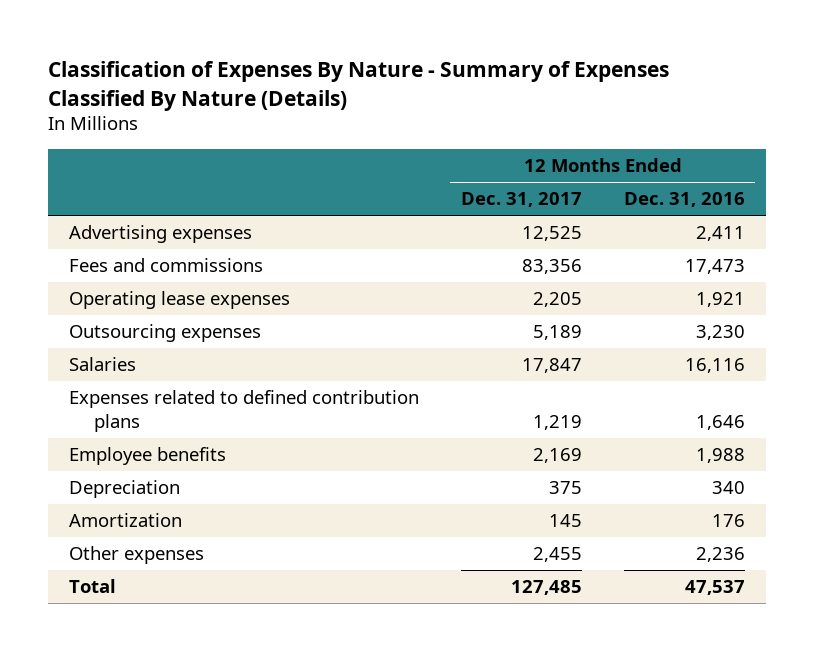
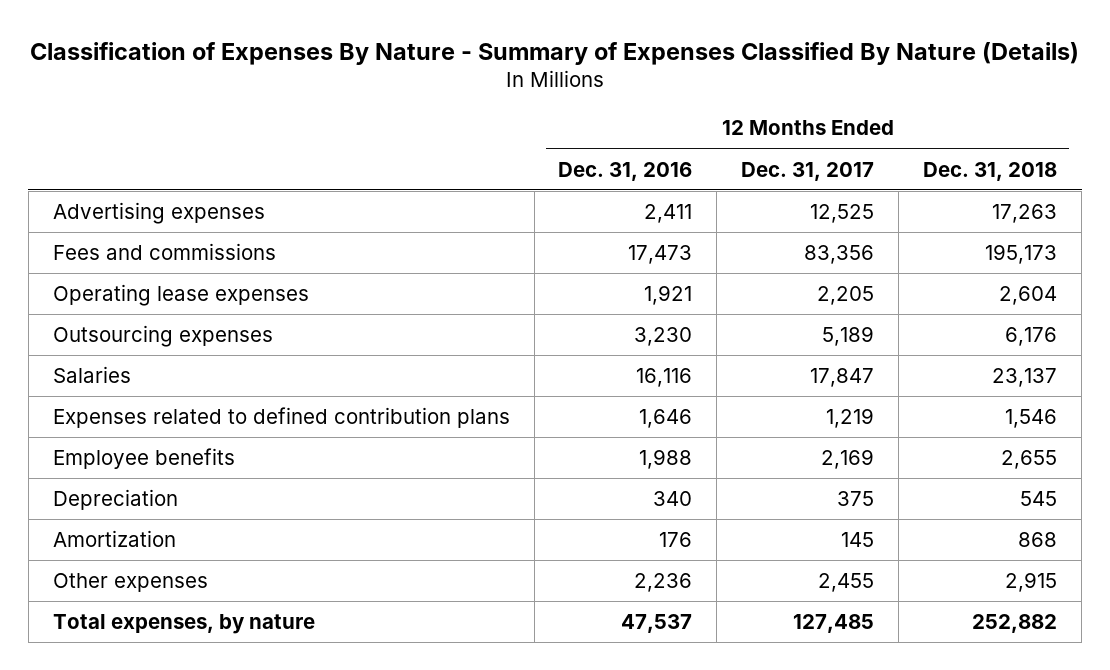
- | 12 Months Ended Dec. 31, 2017 | 12 Months Ended Dec. 31, 2016
+ | 12 Months Ended Dec. 31, 2016 | 12 Months Ended Dec. 31, 2017 | 12 Months Ended Dec. 31, 2018
- Total | 127,485 | 47,537
+ Total expenses, by nature | 47,537 | 127,485 | 252,882

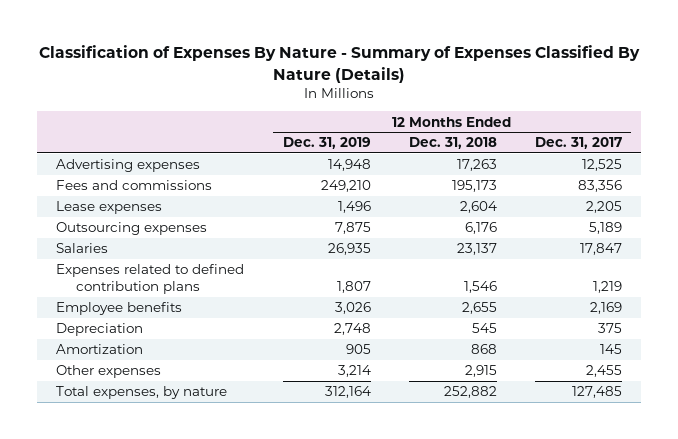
- | 12 Months Ended Dec. 31, 2016 | 12 Months Ended Dec. 31, 2017 | 12 Months Ended Dec. 31, 2018
+ | 12 Months Ended Dec. 31, 2019 | 12 Months Ended Dec. 31, 2018 | 12 Months Ended Dec. 31, 2017
- Operating lease expenses | 1,921 | 2,205 | 2,604
+ Lease expenses | 1,496 | 2,604 | 2,205

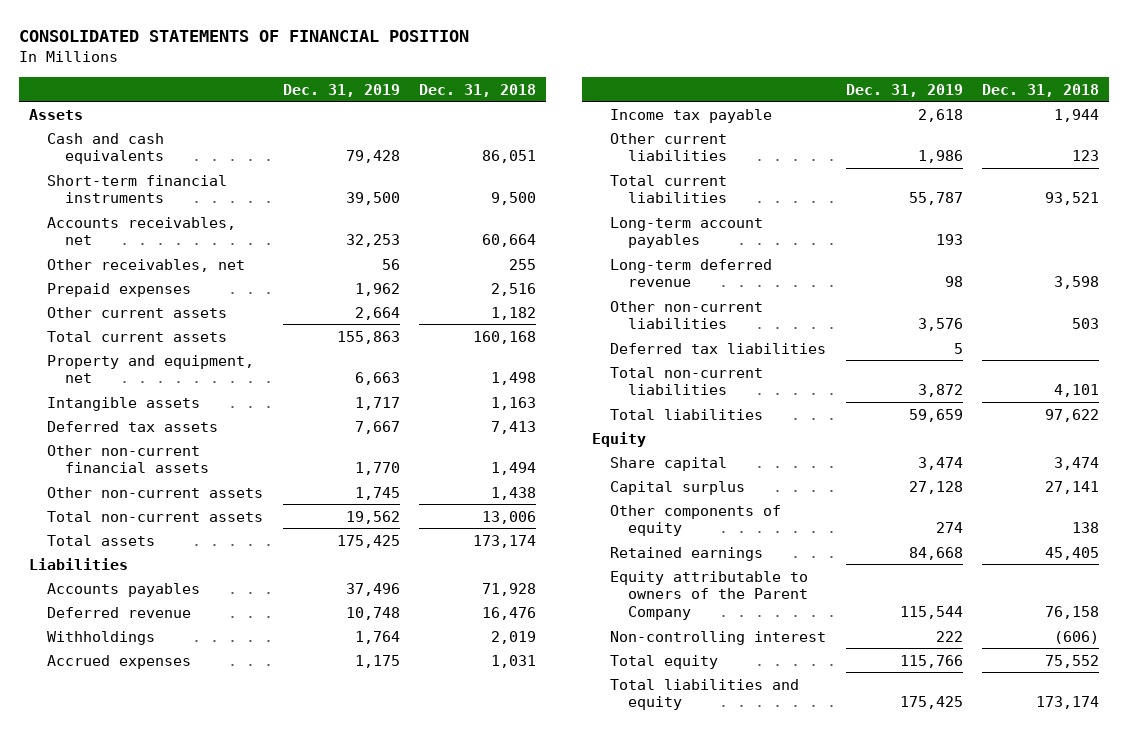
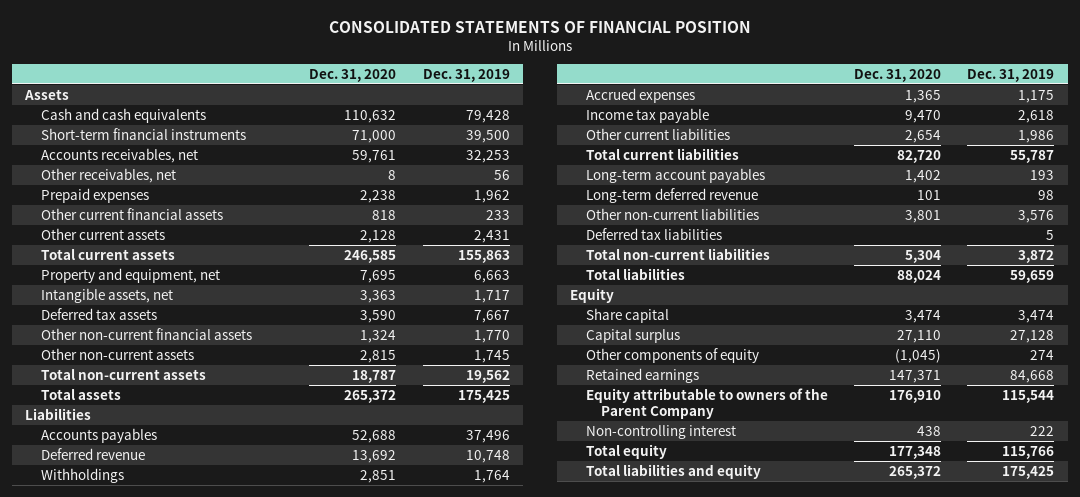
- | Dec. 31, 2019 | Dec. 31, 2018
+ | Dec. 31, 2020 | Dec. 31, 2019
- Other current assets | 2,664 | 1,182
+ Other current financial assets | 818 | 233
+ Other current assets | 2,128 | 2,431
- Intangible assets | 1,717 | 1,163
+ Intangible assets, net | 3,363 | 1,717

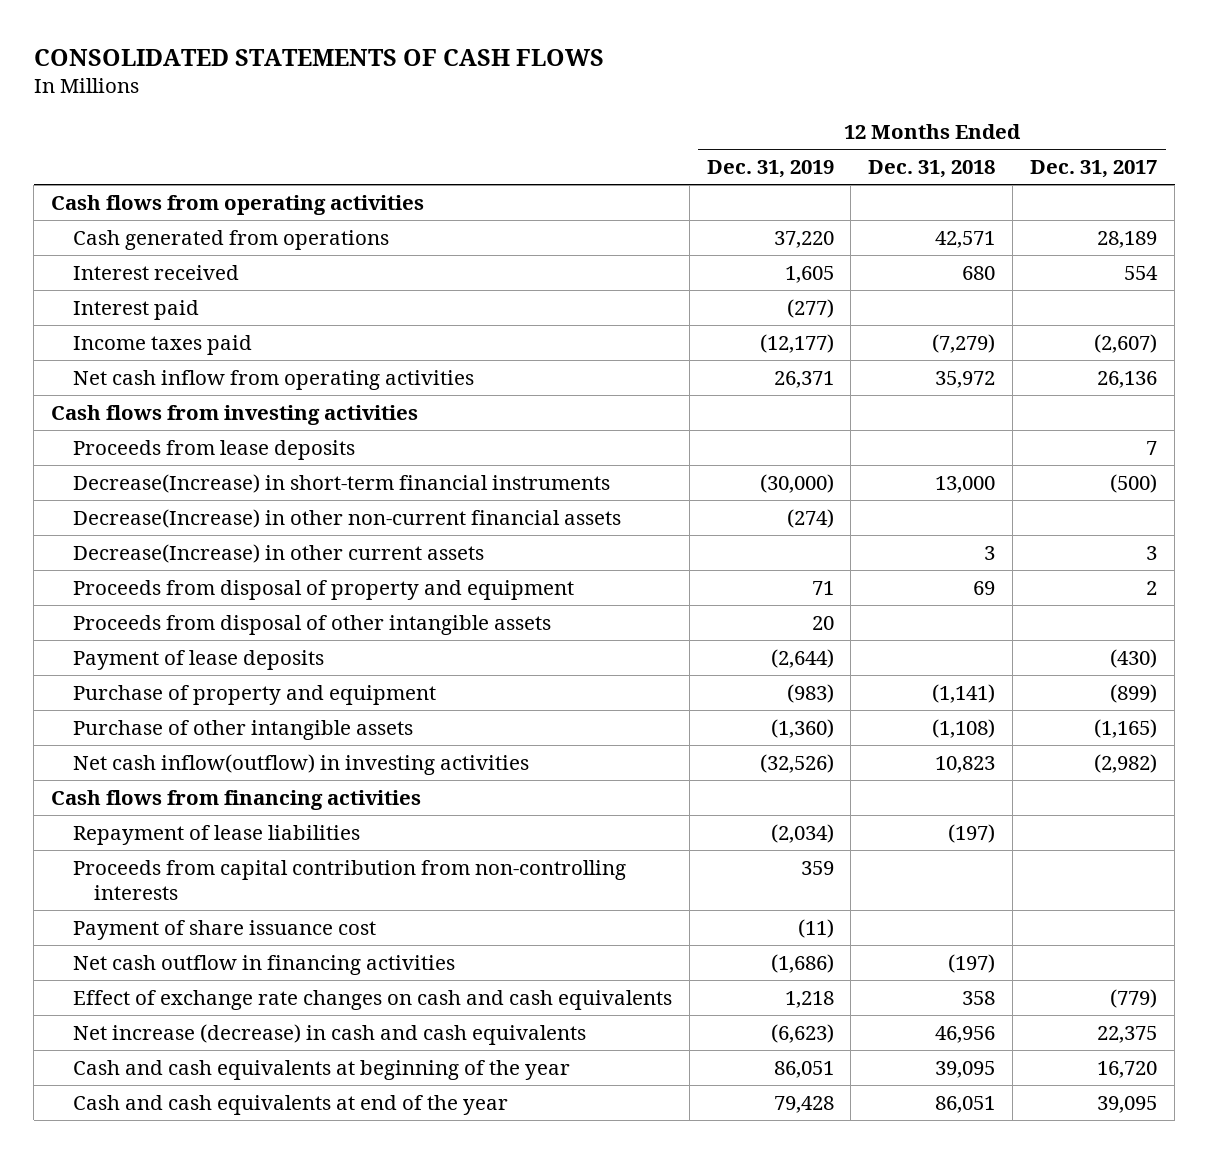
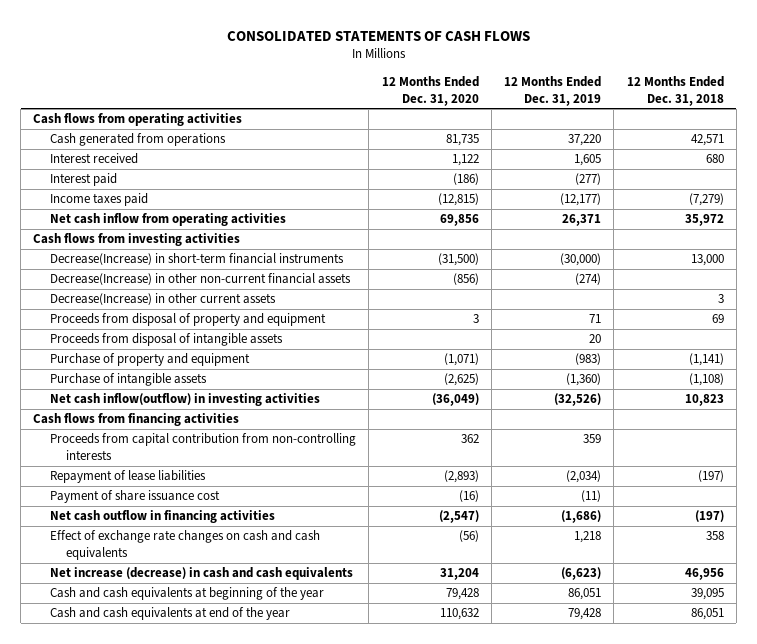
- | 12 Months Ended Dec. 31, 2019 | 12 Months Ended Dec. 31, 2018 | 12 Months Ended Dec. 31, 2017
+ | 12 Months Ended Dec. 31, 2020 | 12 Months Ended Dec. 31, 2019 | 12 Months Ended Dec. 31, 2018
- Proceeds from lease deposits | | | 7
- Proceeds from disposal of other intangible assets | 20 | |
- Payment of lease deposits | (2,644) | | (430)
+ Proceeds from disposal of intangible assets | | 20 |
- Purchase of other intangible assets | (1,360) | (1,108) | (1,165)
+ Purchase of intangible assets | (2,625) | (1,360) | (1,108)
moved down: Repayment of lease liabilities | (2,893) | (2,034) | (197)

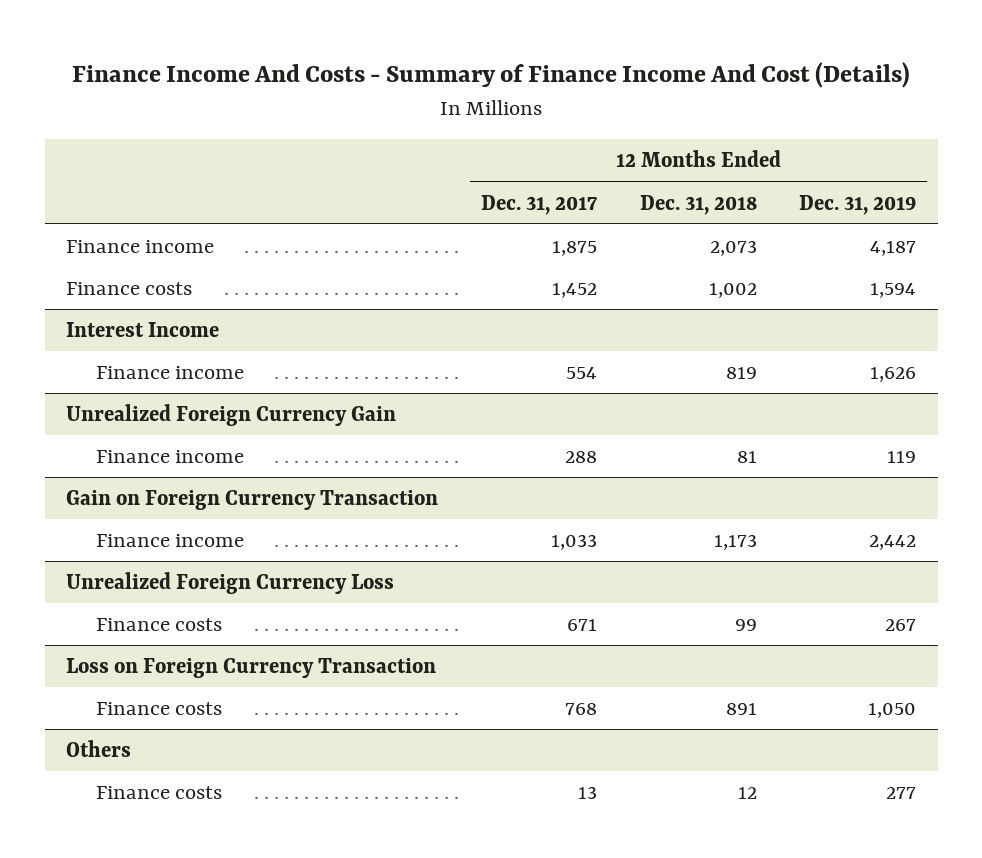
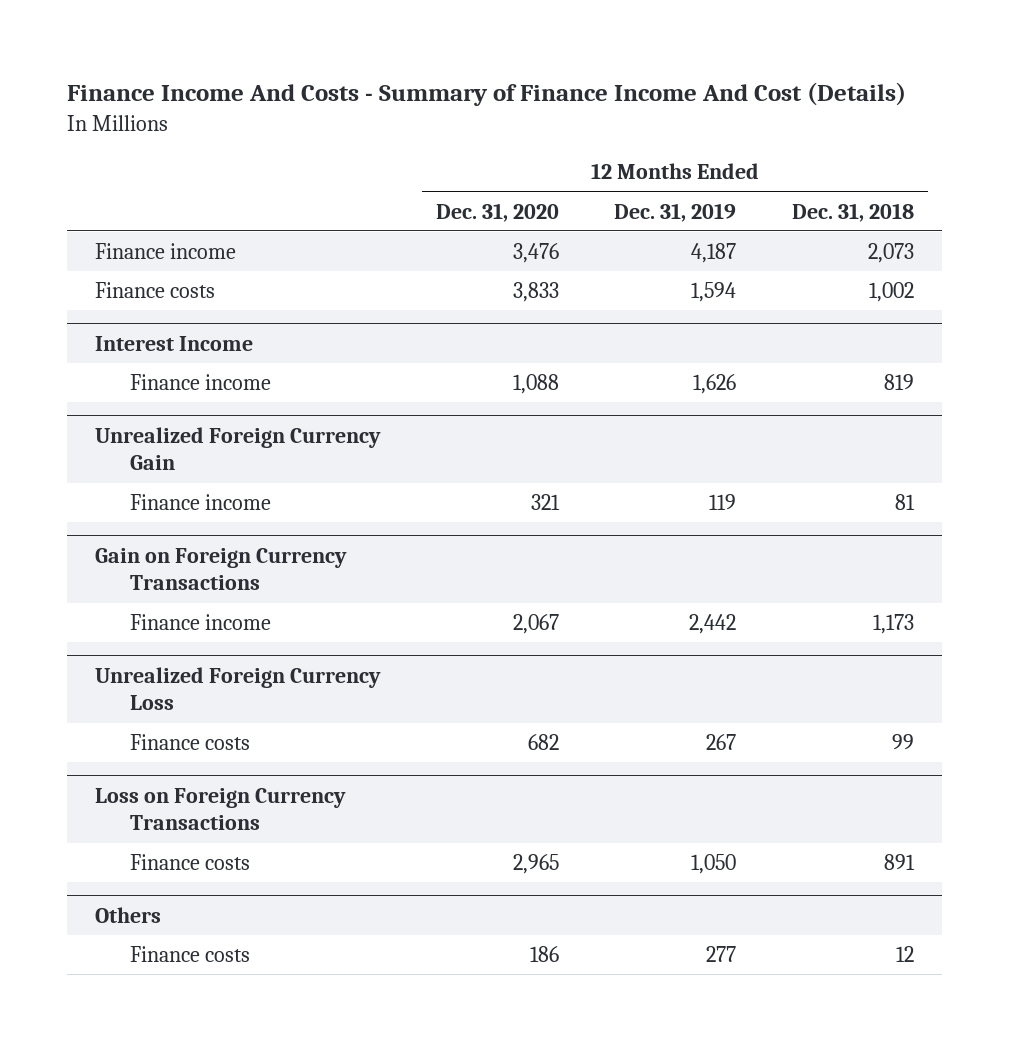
- | 12 Months Ended Dec. 31, 2017 | 12 Months Ended Dec. 31, 2018 | 12 Months Ended Dec. 31, 2019
+ | 12 Months Ended Dec. 31, 2020 | 12 Months Ended Dec. 31, 2019 | 12 Months Ended Dec. 31, 2018
- Gain on Foreign Currency Transaction
+ Gain on Foreign Currency Transactions
- Loss on Foreign Currency Transaction
+ Loss on Foreign Currency Transactions

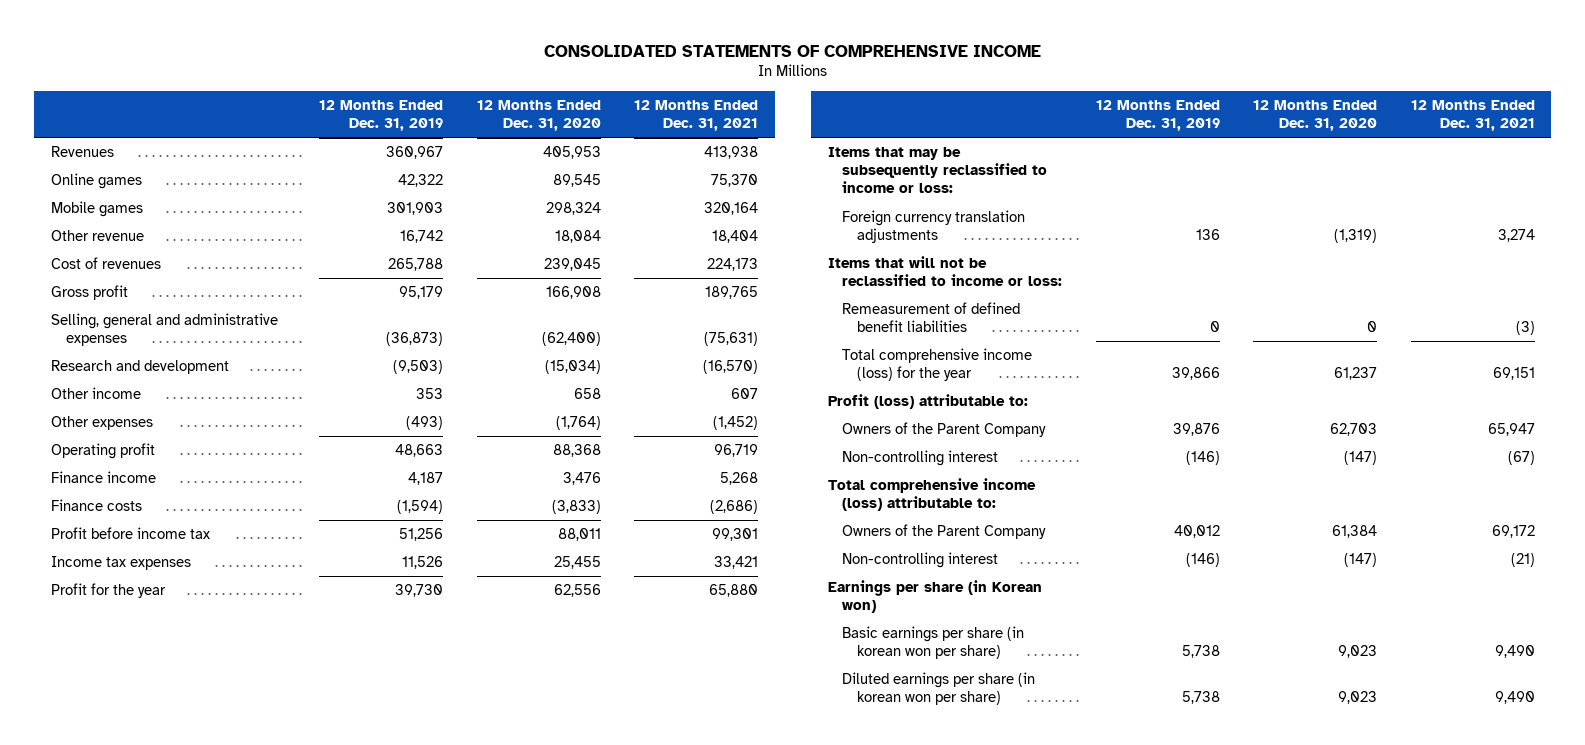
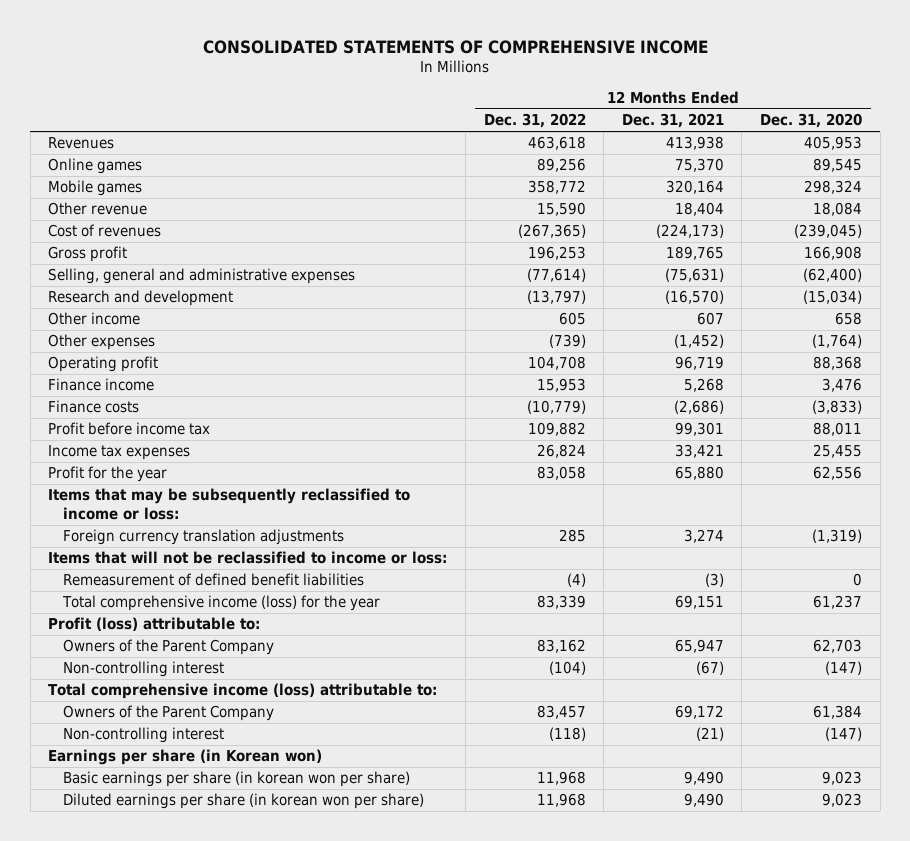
- | 12 Months Ended Dec. 31, 2019 | 12 Months Ended Dec. 31, 2020 | 12 Months Ended Dec. 31, 2021
+ | 12 Months Ended Dec. 31, 2022 | 12 Months Ended Dec. 31, 2021 | 12 Months Ended Dec. 31, 2020
- Cost of revenues | 265,788 | 239,045 | 224,173
+ Cost of revenues | (267,365) | (224,173) | (239,045)

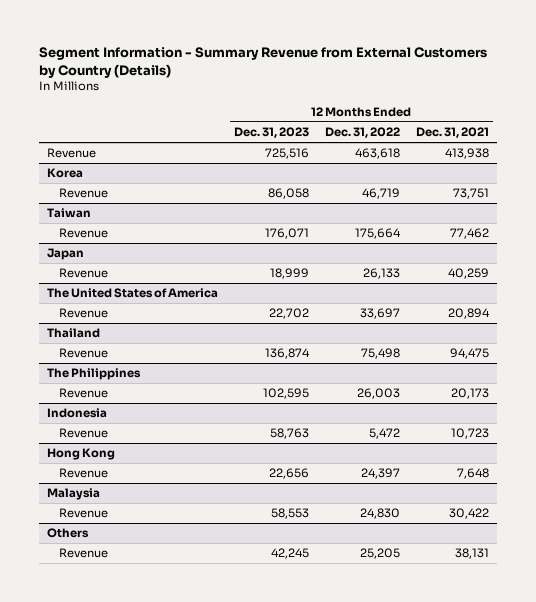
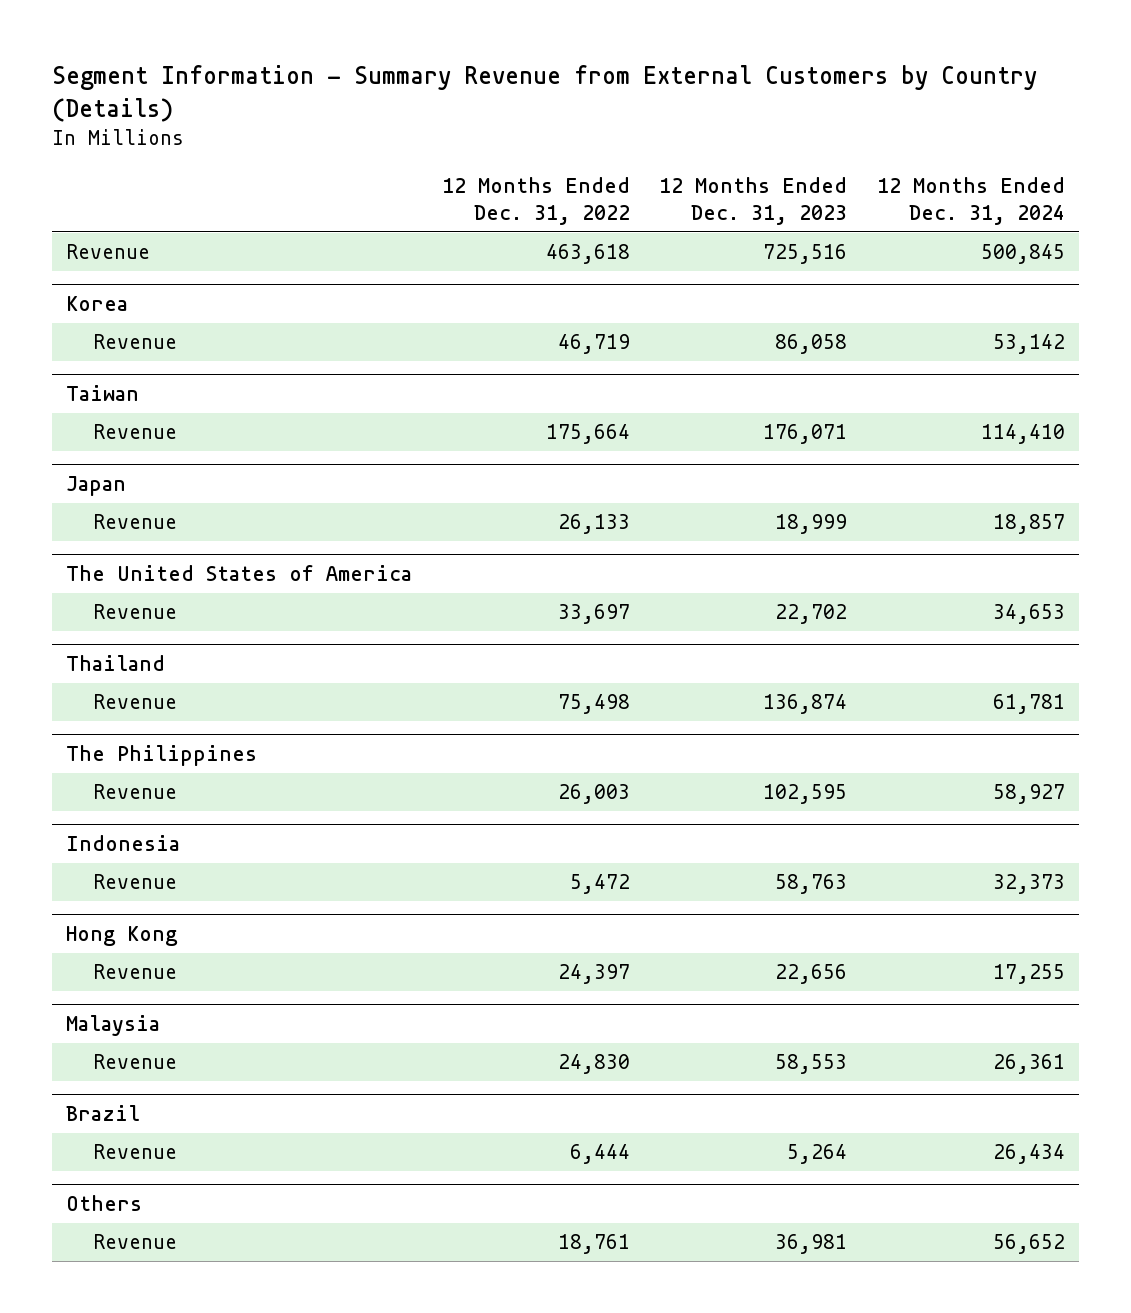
- | 12 Months Ended Dec. 31, 2023 | 12 Months Ended Dec. 31, 2022 | 12 Months Ended Dec. 31, 2021
+ | 12 Months Ended Dec. 31, 2022 | 12 Months Ended Dec. 31, 2023 | 12 Months Ended Dec. 31, 2024
+ Brazil
+ Revenue | 6,444 | 5,264 | 26,434
@ Others
- Revenue | 42,245 | 25,205 | 38,131
+ Revenue | 18,761 | 36,981 | 56,652

